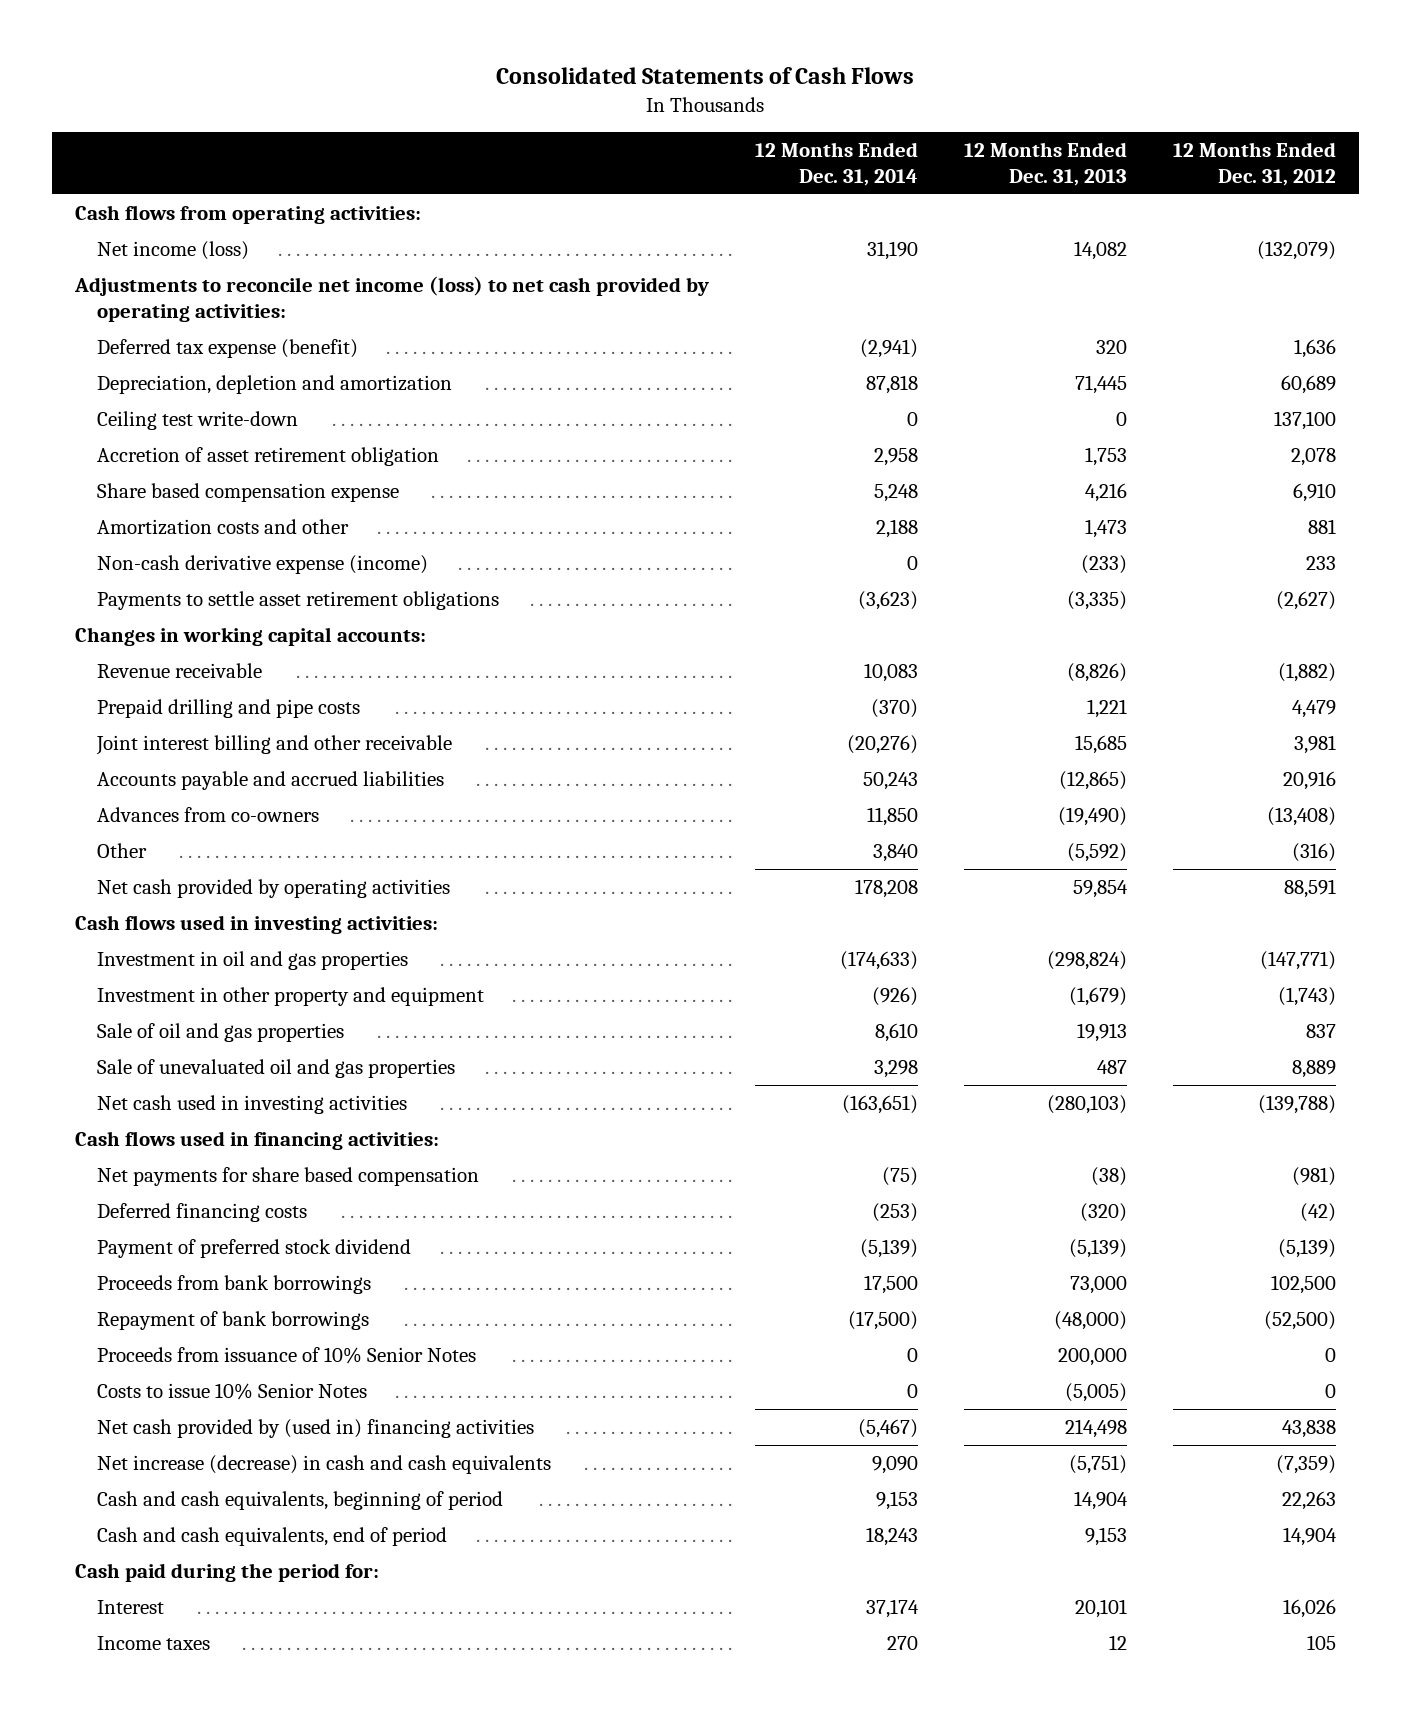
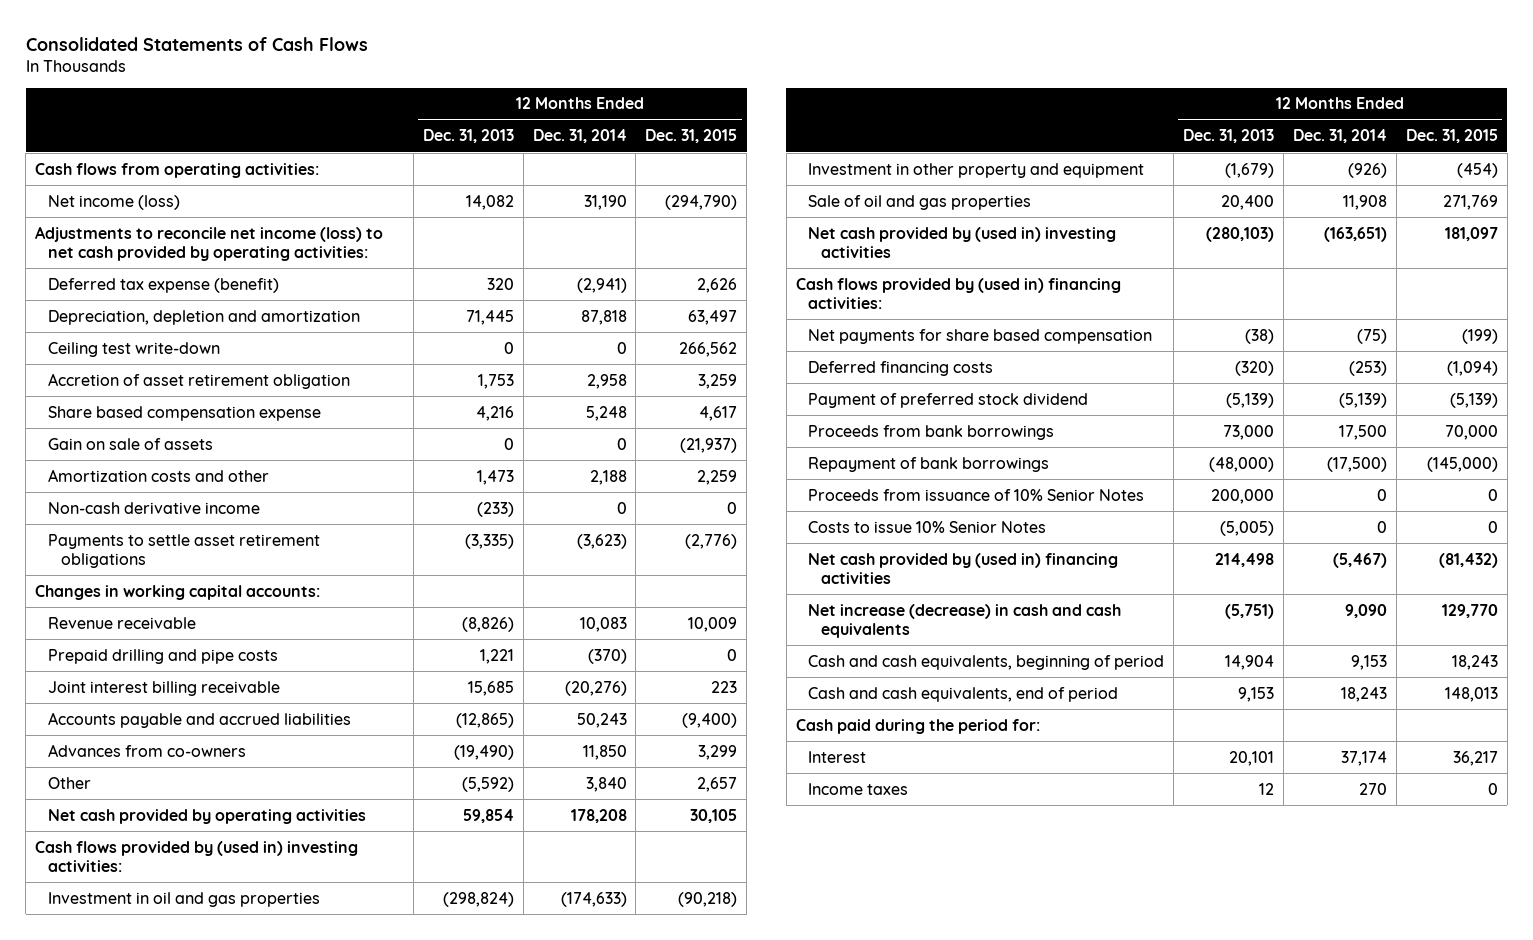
- | 12 Months Ended Dec. 31, 2014 | 12 Months Ended Dec. 31, 2013 | 12 Months Ended Dec. 31, 2012
+ | 12 Months Ended Dec. 31, 2013 | 12 Months Ended Dec. 31, 2014 | 12 Months Ended Dec. 31, 2015
+ Gain on sale of assets | 0 | 0 | (21,937)
- Non-cash derivative expense (income) | 0 | (233) | 233
+ Non-cash derivative income | (233) | 0 | 0
- Joint interest billing and other receivable | (20,276) | 15,685 | 3,981
+ Joint interest billing receivable | 15,685 | (20,276) | 223
- Cash flows used in investing activities:
+ Cash flows provided by (used in) investing activities:
- Sale of oil and gas properties | 8,610 | 19,913 | 837
- Sale of unevaluated oil and gas properties | 3,298 | 487 | 8,889
- Net cash used in investing activities | (163,651) | (280,103) | (139,788)
- Cash flows used in financing activities:
+ Sale of oil and gas properties | 20,400 | 11,908 | 271,769
+ Net cash provided by (used in) investing activities | (280,103) | (163,651) | 181,097
+ Cash flows provided by (used in) financing activities:

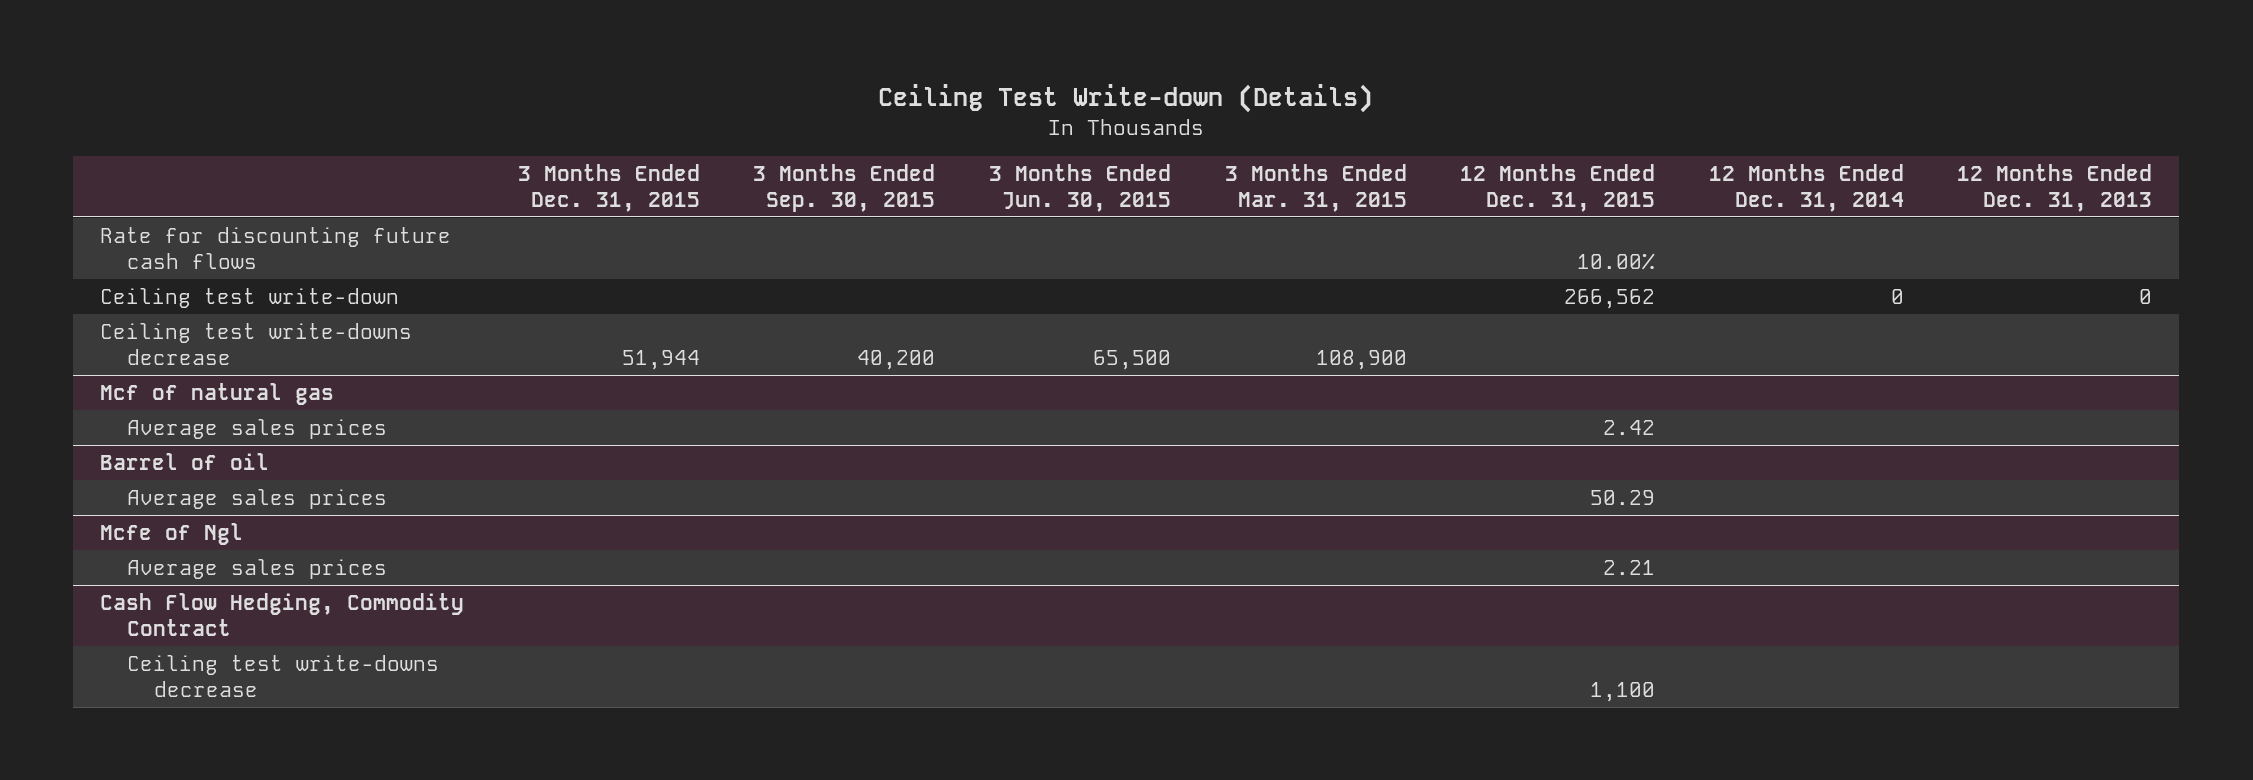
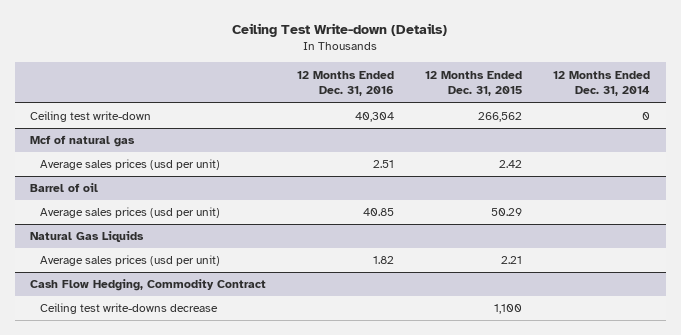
- | 3 Months Ended Dec. 31, 2015 | 3 Months Ended Sep. 30, 2015 | 3 Months Ended Jun. 30, 2015 | 3 Months Ended Mar. 31, 2015 | 12 Months Ended Dec. 31, 2015 | 12 Months Ended Dec. 31, 2014 | 12 Months Ended Dec. 31, 2013
+ | 12 Months Ended Dec. 31, 2016 | 12 Months Ended Dec. 31, 2015 | 12 Months Ended Dec. 31, 2014
- Rate for discounting future cash flows | | | | | 10.00% | |
- Ceiling test write-downs decrease | 51,944 | 40,200 | 65,500 | 108,900 | | |
@ Mcf of natural gas
- Average sales prices | | | | | 2.42 | |
+ Average sales prices (usd per unit) | 2.51 | 2.42 |
@ Barrel of oil
- Average sales prices | | | | | 50.29 | |
- Mcfe of Ngl
- Average sales prices | | | | | 2.21 | |
@ Barrel of oil
+ Average sales prices (usd per unit) | 40.85 | 50.29 |
+ Natural Gas Liquids
+ Average sales prices (usd per unit) | 1.82 | 2.21 |

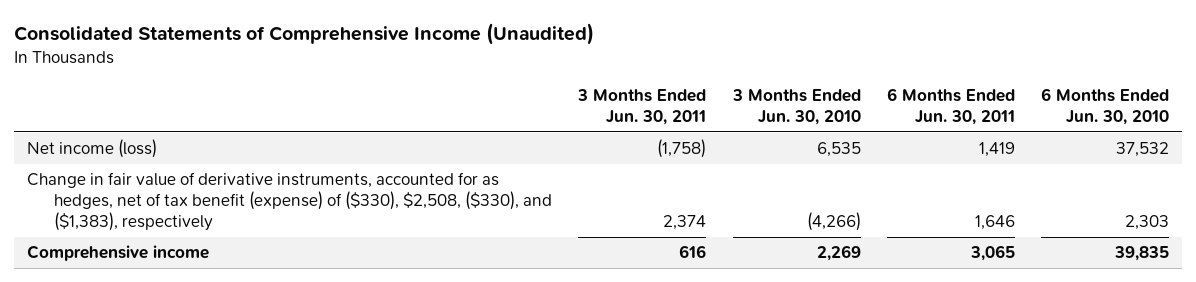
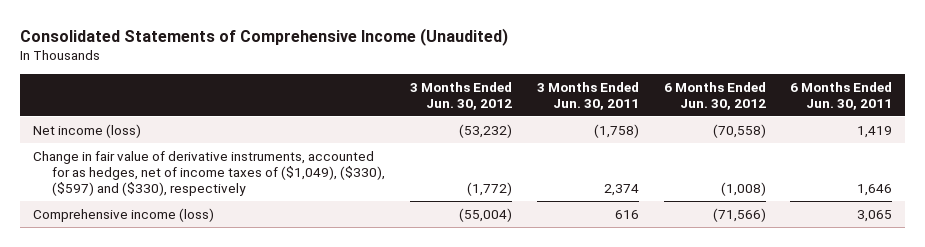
- | 3 Months Ended Jun. 30, 2011 | 3 Months Ended Jun. 30, 2010 | 6 Months Ended Jun. 30, 2011 | 6 Months Ended Jun. 30, 2010
+ | 3 Months Ended Jun. 30, 2012 | 3 Months Ended Jun. 30, 2011 | 6 Months Ended Jun. 30, 2012 | 6 Months Ended Jun. 30, 2011
- Change in fair value of derivative instruments, accounted for as hedges, net of tax benefit (expense) of ($330), $2,508, ($330), and ($1,383), respectively | 2,374 | (4,266) | 1,646 | 2,303
- Comprehensive income | 616 | 2,269 | 3,065 | 39,835
+ Change in fair value of derivative instruments, accounted for as hedges, net of income taxes of ($1,049), ($330), ($597) and ($330), respectively | (1,772) | 2,374 | (1,008) | 1,646
+ Comprehensive income (loss) | (55,004) | 616 | (71,566) | 3,065

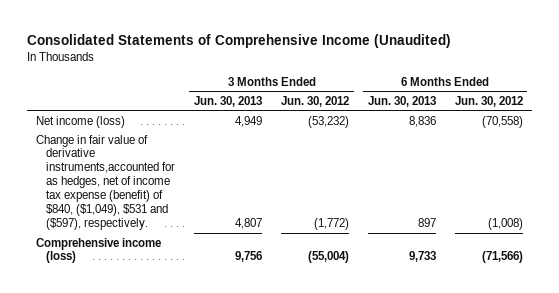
- | 3 Months Ended Jun. 30, 2012 | 3 Months Ended Jun. 30, 2011 | 6 Months Ended Jun. 30, 2012 | 6 Months Ended Jun. 30, 2011
+ | 3 Months Ended Jun. 30, 2013 | 3 Months Ended Jun. 30, 2012 | 6 Months Ended Jun. 30, 2013 | 6 Months Ended Jun. 30, 2012
- Change in fair value of derivative instruments, accounted for as hedges, net of income taxes of ($1,049), ($330), ($597) and ($330), respectively | (1,772) | 2,374 | (1,008) | 1,646
+ Change in fair value of derivative instruments,accounted for as hedges, net of income tax expense (benefit) of $840, ($1,049), $531 and ($597), respectively. | 4,807 | (1,772) | 897 | (1,008)

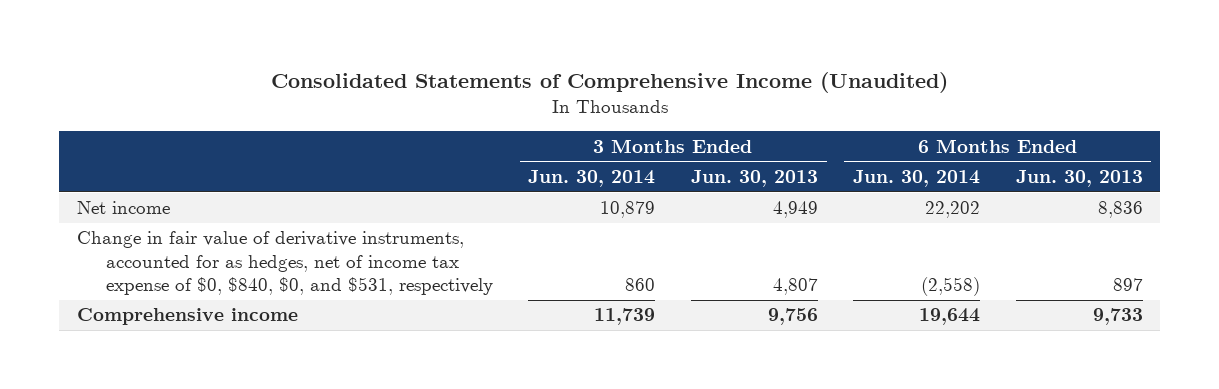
- | 3 Months Ended Jun. 30, 2013 | 3 Months Ended Jun. 30, 2012 | 6 Months Ended Jun. 30, 2013 | 6 Months Ended Jun. 30, 2012
+ | 3 Months Ended Jun. 30, 2014 | 3 Months Ended Jun. 30, 2013 | 6 Months Ended Jun. 30, 2014 | 6 Months Ended Jun. 30, 2013
- Net income (loss) | 4,949 | (53,232) | 8,836 | (70,558)
- Change in fair value of derivative instruments,accounted for as hedges, net of income tax expense (benefit) of $840, ($1,049), $531 and ($597), respectively. | 4,807 | (1,772) | 897 | (1,008)
- Comprehensive income (loss) | 9,756 | (55,004) | 9,733 | (71,566)
+ Net income | 10,879 | 4,949 | 22,202 | 8,836
+ Change in fair value of derivative instruments, accounted for as hedges, net of income tax expense of $0, $840, $0, and $531, respectively | 860 | 4,807 | (2,558) | 897
+ Comprehensive income | 11,739 | 9,756 | 19,644 | 9,733

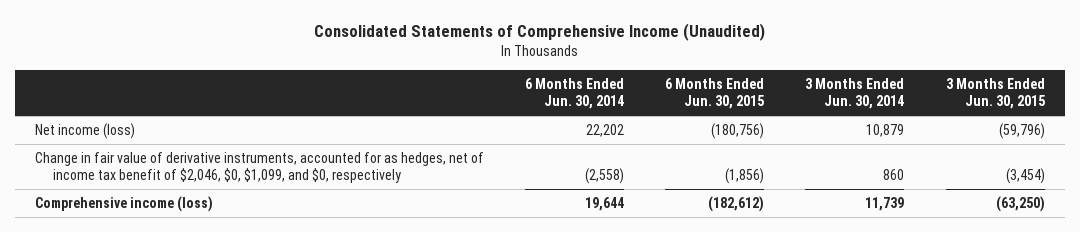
- | 3 Months Ended Jun. 30, 2014 | 3 Months Ended Jun. 30, 2013 | 6 Months Ended Jun. 30, 2014 | 6 Months Ended Jun. 30, 2013
+ | 6 Months Ended Jun. 30, 2014 | 6 Months Ended Jun. 30, 2015 | 3 Months Ended Jun. 30, 2014 | 3 Months Ended Jun. 30, 2015
- Net income | 10,879 | 4,949 | 22,202 | 8,836
- Change in fair value of derivative instruments, accounted for as hedges, net of income tax expense of $0, $840, $0, and $531, respectively | 860 | 4,807 | (2,558) | 897
- Comprehensive income | 11,739 | 9,756 | 19,644 | 9,733
+ Net income (loss) | 22,202 | (180,756) | 10,879 | (59,796)
+ Change in fair value of derivative instruments, accounted for as hedges, net of income tax benefit of $2,046, $0, $1,099, and $0, respectively | (2,558) | (1,856) | 860 | (3,454)
+ Comprehensive income (loss) | 19,644 | (182,612) | 11,739 | (63,250)

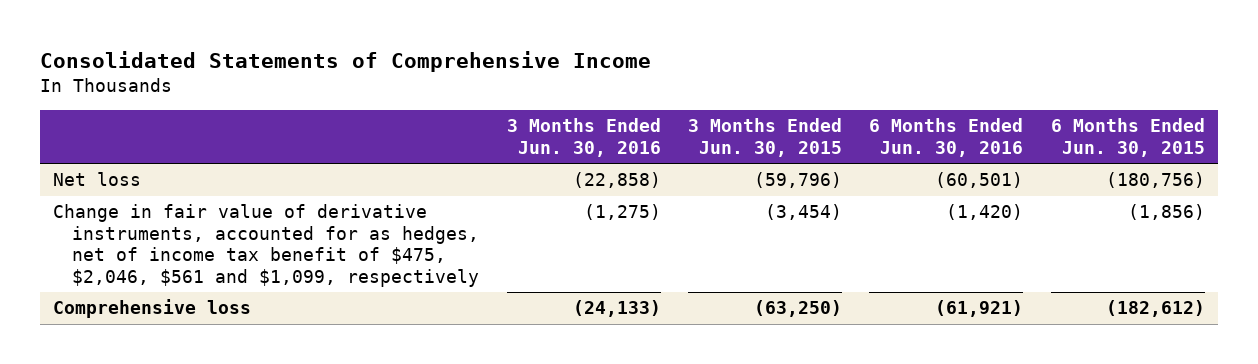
- Consolidated Statements of Comprehensive Income (Unaudited)
+ Consolidated Statements of Comprehensive Income
- | 6 Months Ended Jun. 30, 2014 | 6 Months Ended Jun. 30, 2015 | 3 Months Ended Jun. 30, 2014 | 3 Months Ended Jun. 30, 2015
+ | 3 Months Ended Jun. 30, 2016 | 3 Months Ended Jun. 30, 2015 | 6 Months Ended Jun. 30, 2016 | 6 Months Ended Jun. 30, 2015
- Net income (loss) | 22,202 | (180,756) | 10,879 | (59,796)
- Change in fair value of derivative instruments, accounted for as hedges, net of income tax benefit of $2,046, $0, $1,099, and $0, respectively | (2,558) | (1,856) | 860 | (3,454)
- Comprehensive income (loss) | 19,644 | (182,612) | 11,739 | (63,250)
+ Net loss | (22,858) | (59,796) | (60,501) | (180,756)
+ Change in fair value of derivative instruments, accounted for as hedges, net of income tax benefit of $475, $2,046, $561 and $1,099, respectively | (1,275) | (3,454) | (1,420) | (1,856)
+ Comprehensive loss | (24,133) | (63,250) | (61,921) | (182,612)

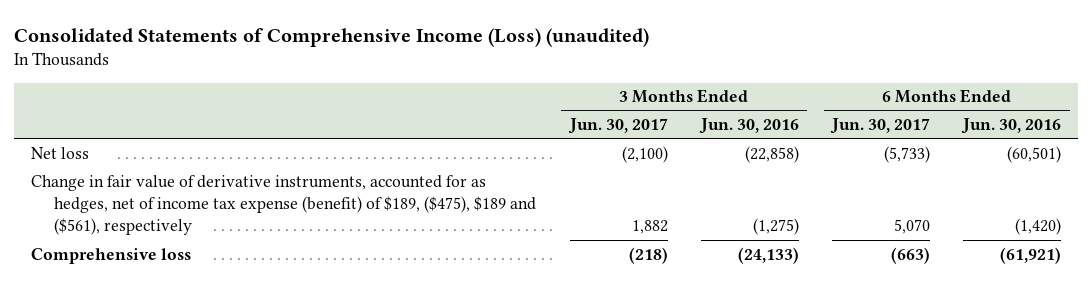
- Consolidated Statements of Comprehensive Income
+ Consolidated Statements of Comprehensive Income (Loss) (unaudited)
- | 3 Months Ended Jun. 30, 2016 | 3 Months Ended Jun. 30, 2015 | 6 Months Ended Jun. 30, 2016 | 6 Months Ended Jun. 30, 2015
+ | 3 Months Ended Jun. 30, 2017 | 3 Months Ended Jun. 30, 2016 | 6 Months Ended Jun. 30, 2017 | 6 Months Ended Jun. 30, 2016
- Change in fair value of derivative instruments, accounted for as hedges, net of income tax benefit of $475, $2,046, $561 and $1,099, respectively | (1,275) | (3,454) | (1,420) | (1,856)
+ Change in fair value of derivative instruments, accounted for as hedges, net of income tax expense (benefit) of $189, ($475), $189 and ($561), respectively | 1,882 | (1,275) | 5,070 | (1,420)

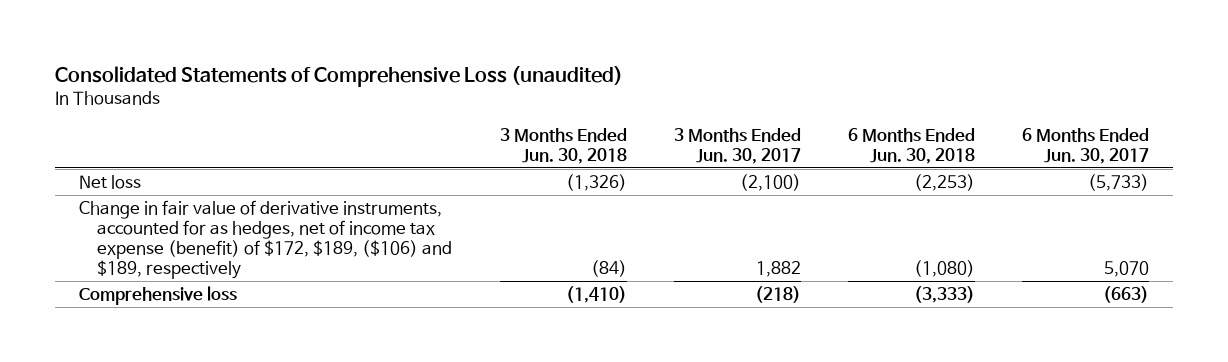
- Consolidated Statements of Comprehensive Income (Loss) (unaudited)
+ Consolidated Statements of Comprehensive Loss (unaudited)
- | 3 Months Ended Jun. 30, 2017 | 3 Months Ended Jun. 30, 2016 | 6 Months Ended Jun. 30, 2017 | 6 Months Ended Jun. 30, 2016
+ | 3 Months Ended Jun. 30, 2018 | 3 Months Ended Jun. 30, 2017 | 6 Months Ended Jun. 30, 2018 | 6 Months Ended Jun. 30, 2017
- Change in fair value of derivative instruments, accounted for as hedges, net of income tax expense (benefit) of $189, ($475), $189 and ($561), respectively | 1,882 | (1,275) | 5,070 | (1,420)
+ Change in fair value of derivative instruments, accounted for as hedges, net of income tax expense (benefit) of $172, $189, ($106) and $189, respectively | (84) | 1,882 | (1,080) | 5,070

